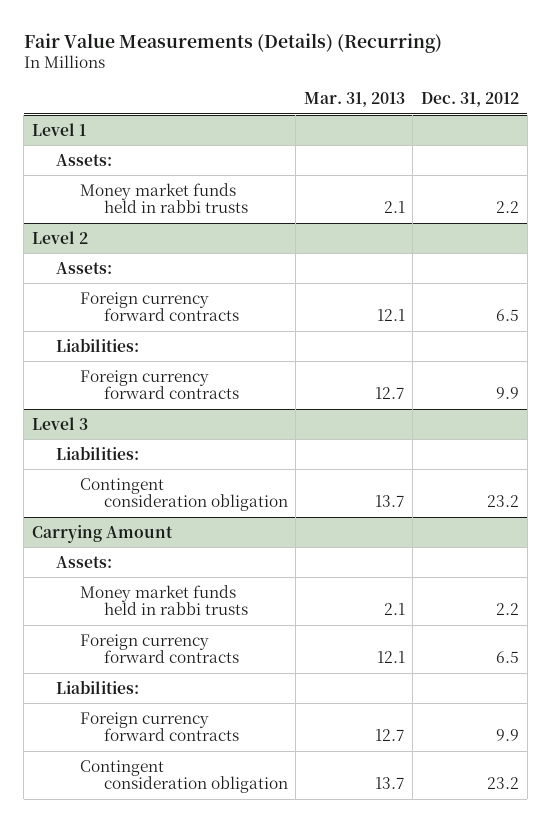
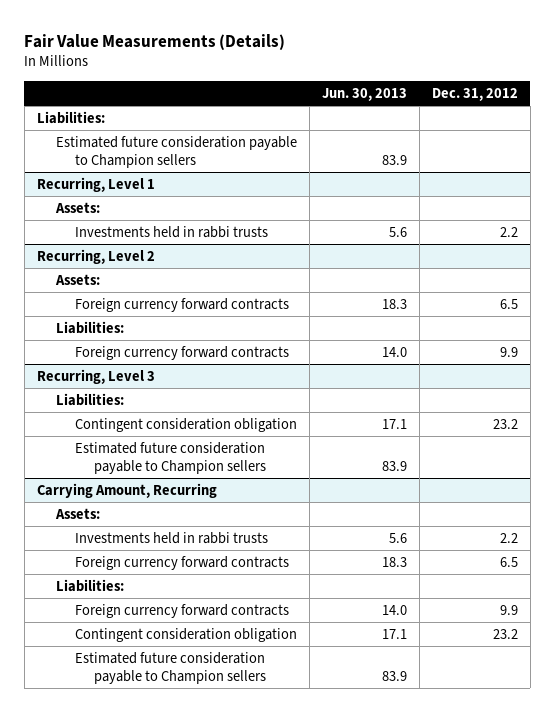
- Fair Value Measurements (Details) (Recurring)
+ Fair Value Measurements (Details)
- | Mar. 31, 2013 | Dec. 31, 2012
+ | Jun. 30, 2013 | Dec. 31, 2012
- Level 1
+ Liabilities:
+ Estimated future consideration payable to Champion sellers | 83.9 |
+ Recurring, Level 1
- Money market funds held in rabbi trusts | 2.1 | 2.2
- Level 2
+ Investments held in rabbi trusts | 5.6 | 2.2
+ Recurring, Level 2
- Level 3
+ Recurring, Level 3
- Carrying Amount
+ Estimated future consideration payable to Champion sellers | 83.9 |
+ Carrying Amount, Recurring
- Money market funds held in rabbi trusts | 2.1 | 2.2
+ Investments held in rabbi trusts | 5.6 | 2.2
+ Estimated future consideration payable to Champion sellers | 83.9 |

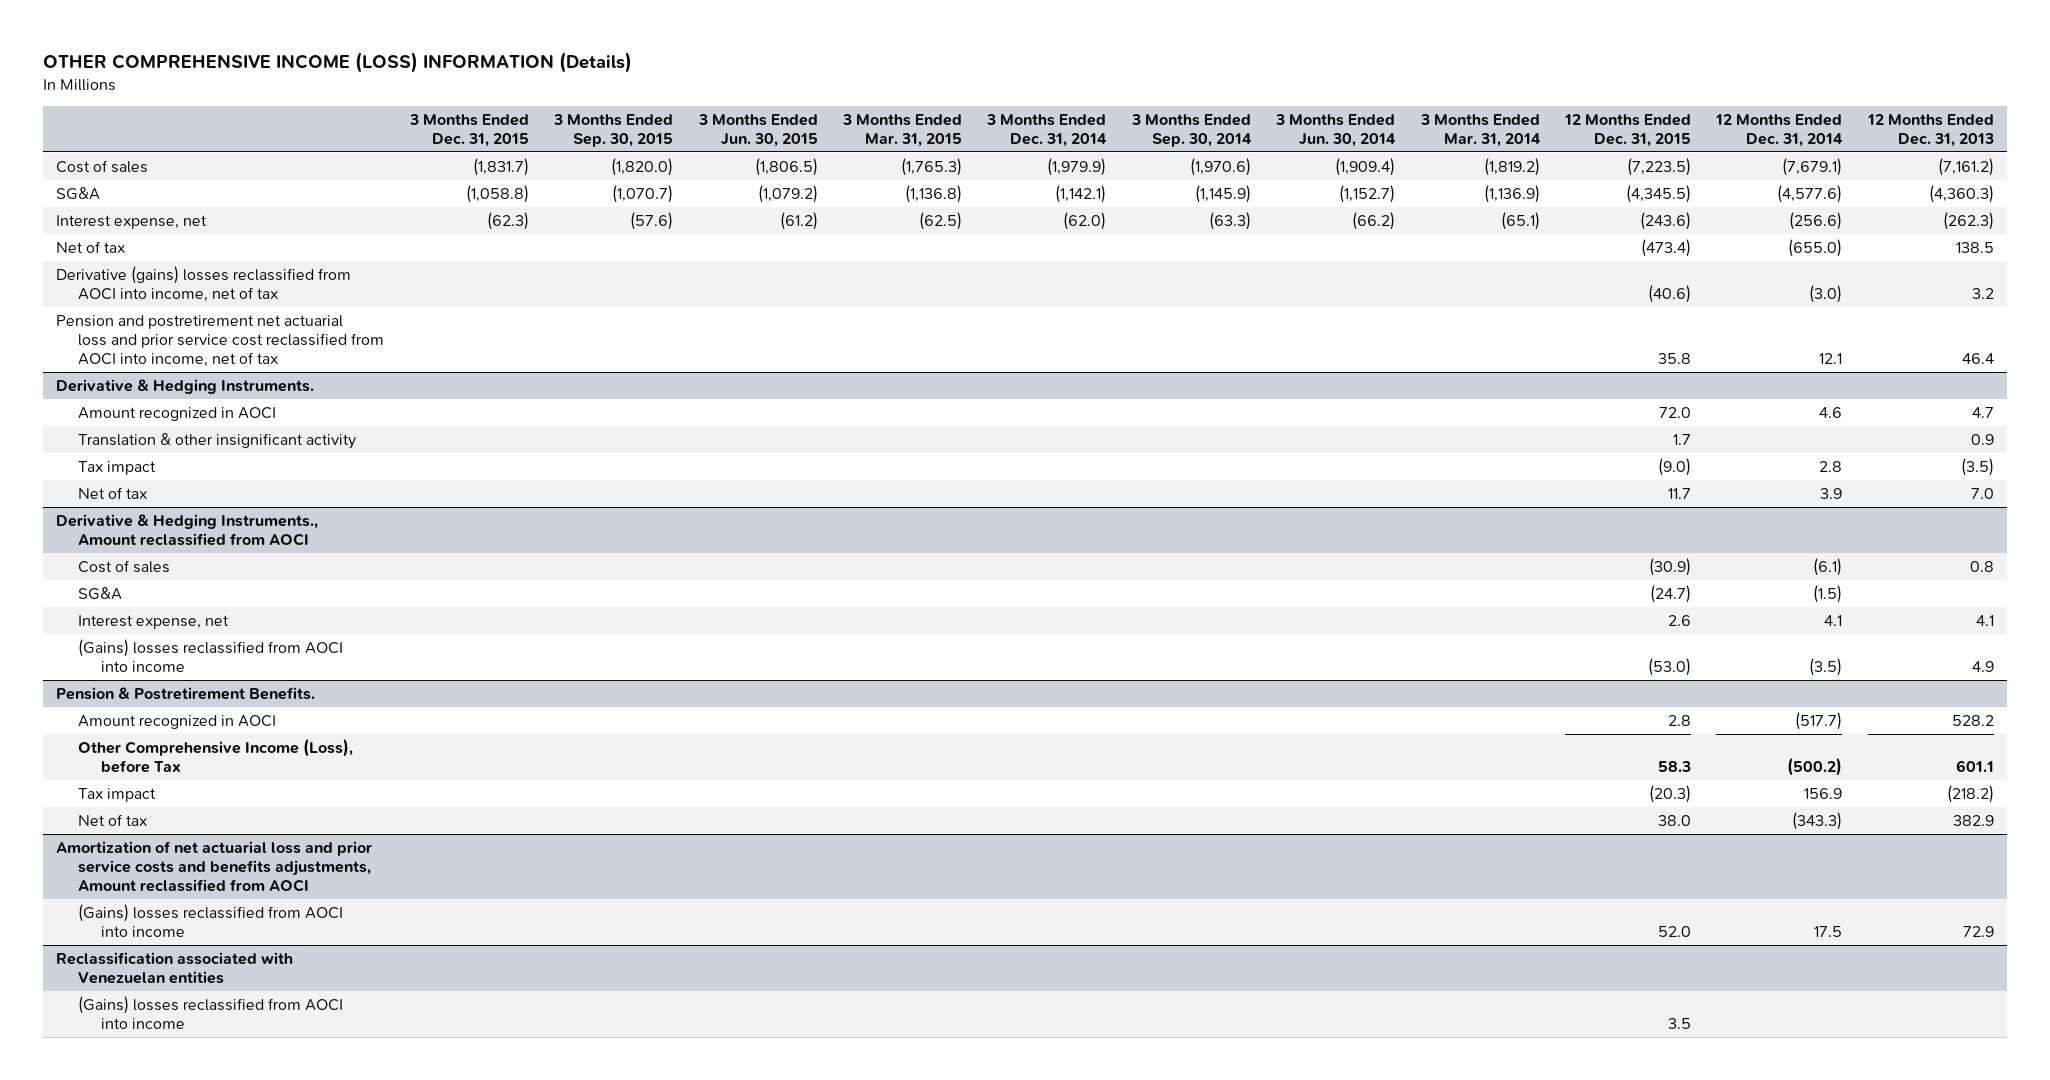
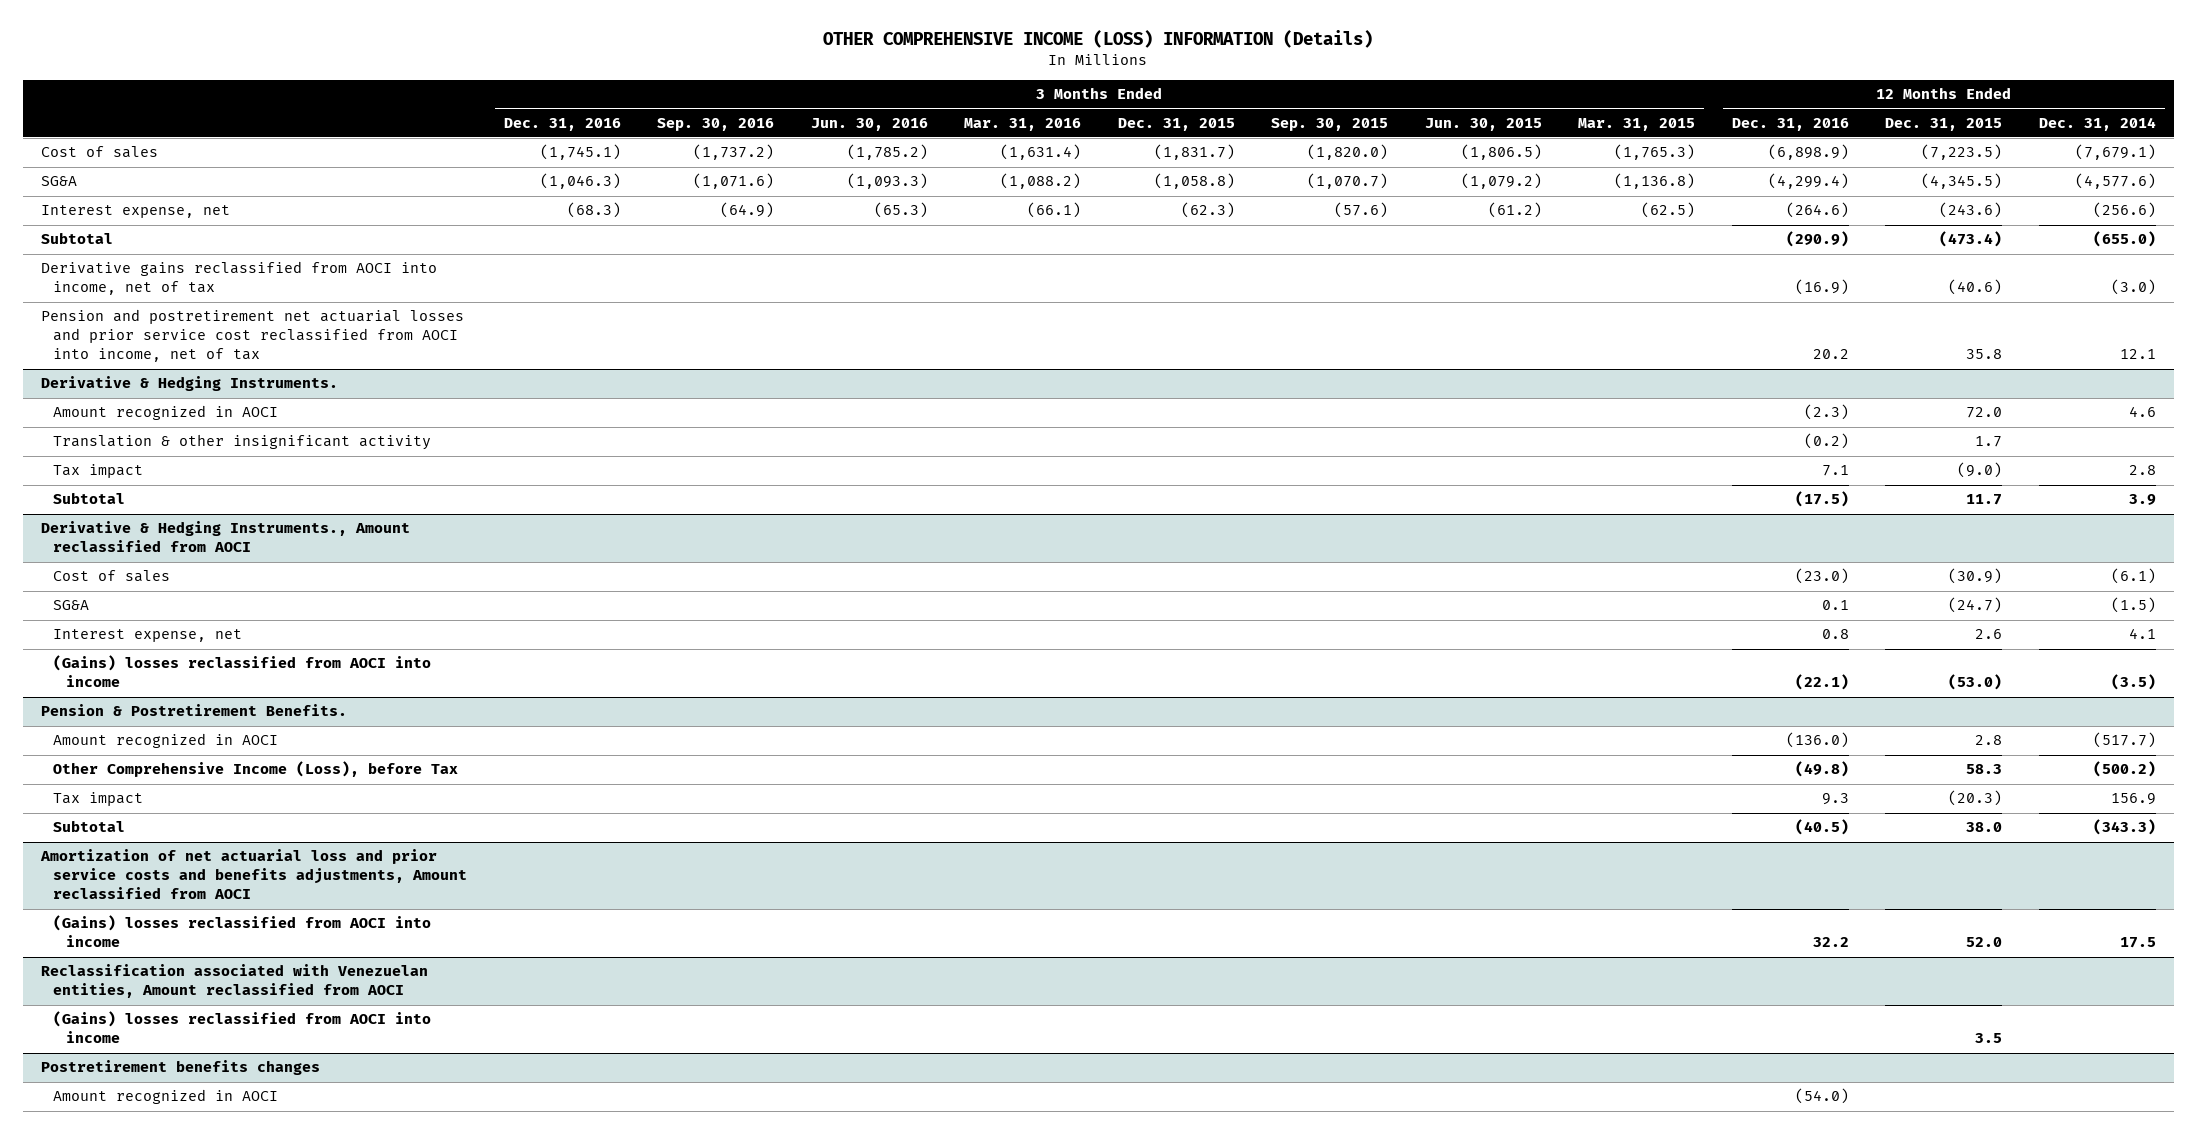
- | 3 Months Ended Dec. 31, 2015 | 3 Months Ended Sep. 30, 2015 | 3 Months Ended Jun. 30, 2015 | 3 Months Ended Mar. 31, 2015 | 3 Months Ended Dec. 31, 2014 | 3 Months Ended Sep. 30, 2014 | 3 Months Ended Jun. 30, 2014 | 3 Months Ended Mar. 31, 2014 | 12 Months Ended Dec. 31, 2015 | 12 Months Ended Dec. 31, 2014 | 12 Months Ended Dec. 31, 2013
+ | 3 Months Ended Dec. 31, 2016 | 3 Months Ended Sep. 30, 2016 | 3 Months Ended Jun. 30, 2016 | 3 Months Ended Mar. 31, 2016 | 3 Months Ended Dec. 31, 2015 | 3 Months Ended Sep. 30, 2015 | 3 Months Ended Jun. 30, 2015 | 3 Months Ended Mar. 31, 2015 | 12 Months Ended Dec. 31, 2016 | 12 Months Ended Dec. 31, 2015 | 12 Months Ended Dec. 31, 2014
- Net of tax | | | | | | | | | (473.4) | (655.0) | 138.5
- Derivative (gains) losses reclassified from AOCI into income, net of tax | | | | | | | | | (40.6) | (3.0) | 3.2
- Pension and postretirement net actuarial loss and prior service cost reclassified from AOCI into income, net of tax | | | | | | | | | 35.8 | 12.1 | 46.4
+ Subtotal | | | | | | | | | (290.9) | (473.4) | (655.0)
+ Derivative gains reclassified from AOCI into income, net of tax | | | | | | | | | (16.9) | (40.6) | (3.0)
+ Pension and postretirement net actuarial losses and prior service cost reclassified from AOCI into income, net of tax | | | | | | | | | 20.2 | 35.8 | 12.1
@ Derivative & Hedging Instruments.
- Net of tax | | | | | | | | | 11.7 | 3.9 | 7.0
+ Subtotal | | | | | | | | | (17.5) | 11.7 | 3.9
@ Pension & Postretirement Benefits.
- Net of tax | | | | | | | | | 38.0 | (343.3) | 382.9
+ Subtotal | | | | | | | | | (40.5) | 38.0 | (343.3)
- Reclassification associated with Venezuelan entities
+ Reclassification associated with Venezuelan entities, Amount reclassified from AOCI
+ Postretirement benefits changes
+ Amount recognized in AOCI | | | | | | | | | (54.0) | |

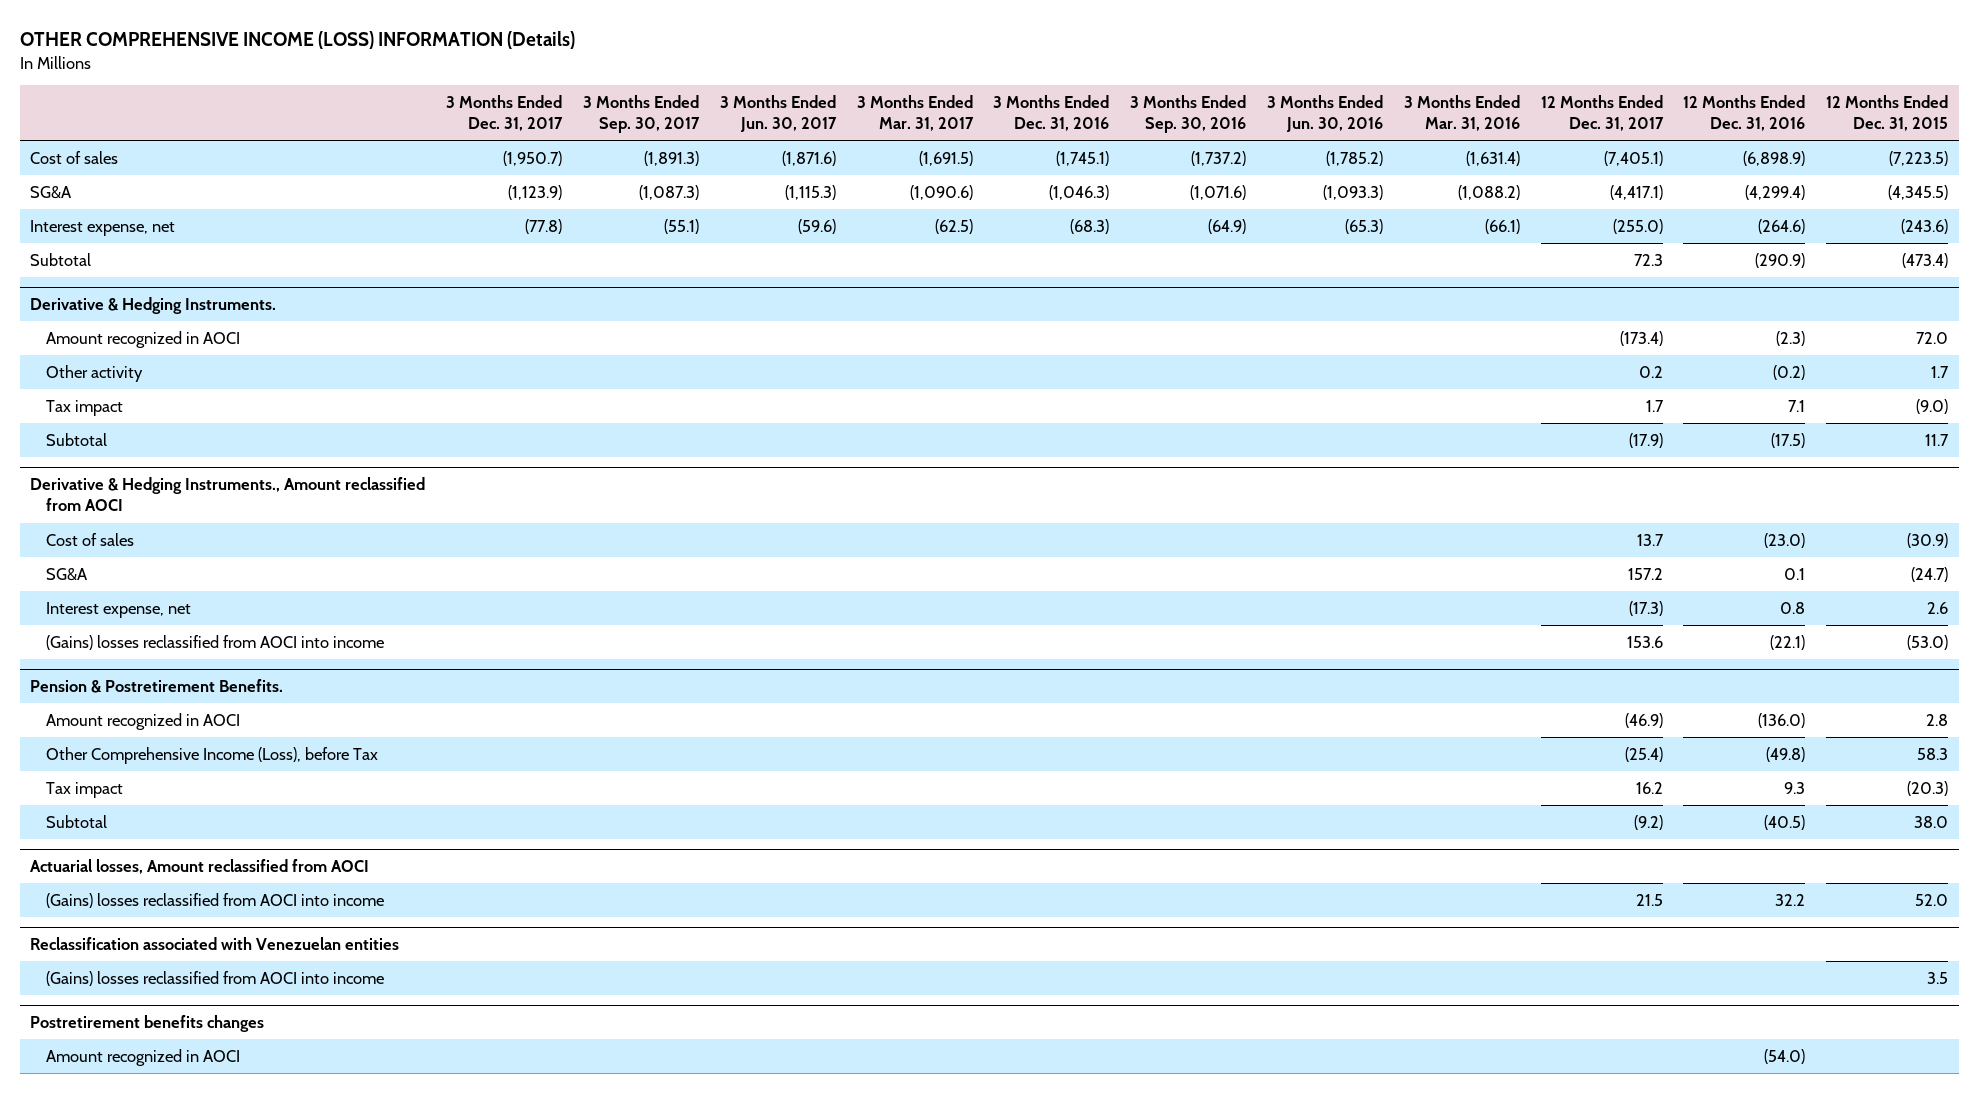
- | 3 Months Ended Dec. 31, 2016 | 3 Months Ended Sep. 30, 2016 | 3 Months Ended Jun. 30, 2016 | 3 Months Ended Mar. 31, 2016 | 3 Months Ended Dec. 31, 2015 | 3 Months Ended Sep. 30, 2015 | 3 Months Ended Jun. 30, 2015 | 3 Months Ended Mar. 31, 2015 | 12 Months Ended Dec. 31, 2016 | 12 Months Ended Dec. 31, 2015 | 12 Months Ended Dec. 31, 2014
+ | 3 Months Ended Dec. 31, 2017 | 3 Months Ended Sep. 30, 2017 | 3 Months Ended Jun. 30, 2017 | 3 Months Ended Mar. 31, 2017 | 3 Months Ended Dec. 31, 2016 | 3 Months Ended Sep. 30, 2016 | 3 Months Ended Jun. 30, 2016 | 3 Months Ended Mar. 31, 2016 | 12 Months Ended Dec. 31, 2017 | 12 Months Ended Dec. 31, 2016 | 12 Months Ended Dec. 31, 2015
- Derivative gains reclassified from AOCI into income, net of tax | | | | | | | | | (16.9) | (40.6) | (3.0)
- Pension and postretirement net actuarial losses and prior service cost reclassified from AOCI into income, net of tax | | | | | | | | | 20.2 | 35.8 | 12.1
@ Derivative & Hedging Instruments.
- Translation & other insignificant activity | | | | | | | | | (0.2) | 1.7 |
+ Other activity | | | | | | | | | 0.2 | (0.2) | 1.7
- Amortization of net actuarial loss and prior service costs and benefits adjustments, Amount reclassified from AOCI
+ Actuarial losses, Amount reclassified from AOCI
- Reclassification associated with Venezuelan entities, Amount reclassified from AOCI
+ Reclassification associated with Venezuelan entities

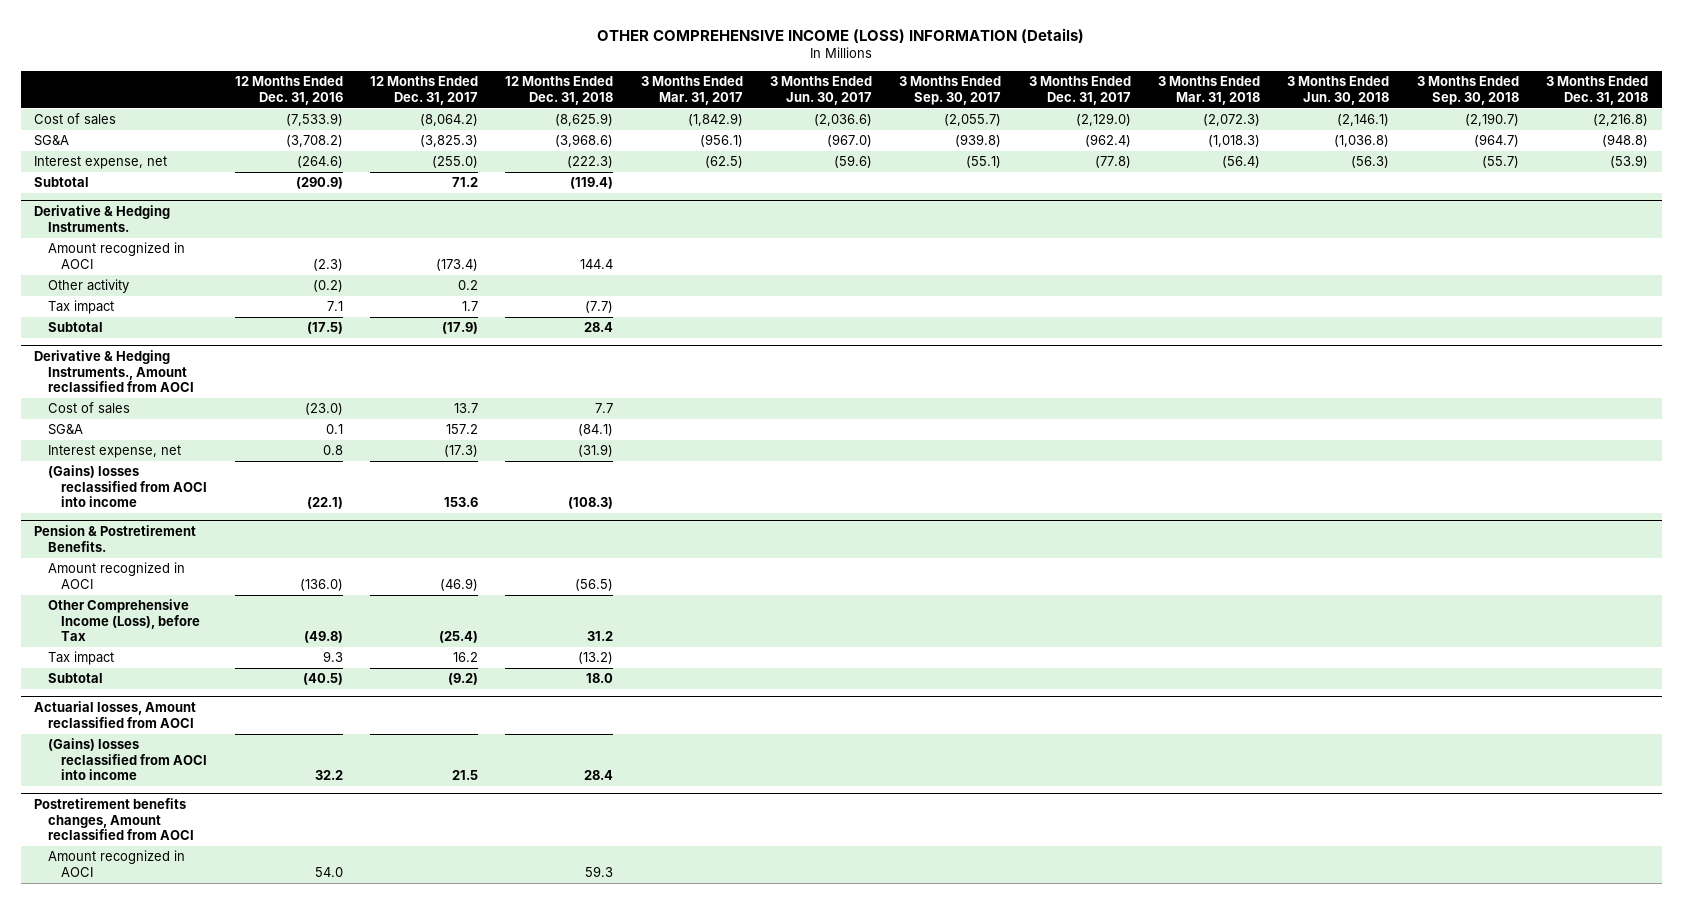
- | 3 Months Ended Dec. 31, 2017 | 3 Months Ended Sep. 30, 2017 | 3 Months Ended Jun. 30, 2017 | 3 Months Ended Mar. 31, 2017 | 3 Months Ended Dec. 31, 2016 | 3 Months Ended Sep. 30, 2016 | 3 Months Ended Jun. 30, 2016 | 3 Months Ended Mar. 31, 2016 | 12 Months Ended Dec. 31, 2017 | 12 Months Ended Dec. 31, 2016 | 12 Months Ended Dec. 31, 2015
+ | 12 Months Ended Dec. 31, 2016 | 12 Months Ended Dec. 31, 2017 | 12 Months Ended Dec. 31, 2018 | 3 Months Ended Mar. 31, 2017 | 3 Months Ended Jun. 30, 2017 | 3 Months Ended Sep. 30, 2017 | 3 Months Ended Dec. 31, 2017 | 3 Months Ended Mar. 31, 2018 | 3 Months Ended Jun. 30, 2018 | 3 Months Ended Sep. 30, 2018 | 3 Months Ended Dec. 31, 2018
- Cost of sales | (1,950.7) | (1,891.3) | (1,871.6) | (1,691.5) | (1,745.1) | (1,737.2) | (1,785.2) | (1,631.4) | (7,405.1) | (6,898.9) | (7,223.5)
- SG&A | (1,123.9) | (1,087.3) | (1,115.3) | (1,090.6) | (1,046.3) | (1,071.6) | (1,093.3) | (1,088.2) | (4,417.1) | (4,299.4) | (4,345.5)
+ Cost of sales | (7,533.9) | (8,064.2) | (8,625.9) | (1,842.9) | (2,036.6) | (2,055.7) | (2,129.0) | (2,072.3) | (2,146.1) | (2,190.7) | (2,216.8)
+ SG&A | (3,708.2) | (3,825.3) | (3,968.6) | (956.1) | (967.0) | (939.8) | (962.4) | (1,018.3) | (1,036.8) | (964.7) | (948.8)
- Subtotal | | | | | | | | | 72.3 | (290.9) | (473.4)
+ Subtotal | (290.9) | 71.2 | (119.4) | | | | | | | |
- Reclassification associated with Venezuelan entities
- (Gains) losses reclassified from AOCI into income | | | | | | | | | | | 3.5
- Postretirement benefits changes
- Amount recognized in AOCI | | | | | | | | | | (54.0) |
+ Postretirement benefits changes, Amount reclassified from AOCI
+ Amount recognized in AOCI | 54.0 | | 59.3 | | | | | | | |

